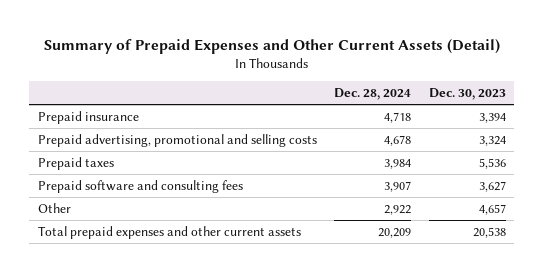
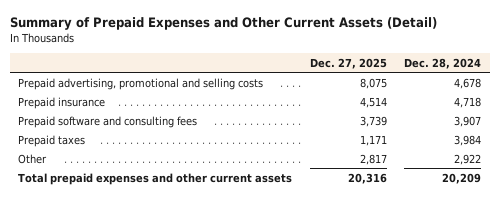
- | Dec. 28, 2024 | Dec. 30, 2023
+ | Dec. 27, 2025 | Dec. 28, 2024
moved down: Prepaid insurance | 4,514 | 4,718
moved down: Prepaid taxes | 1,171 | 3,984

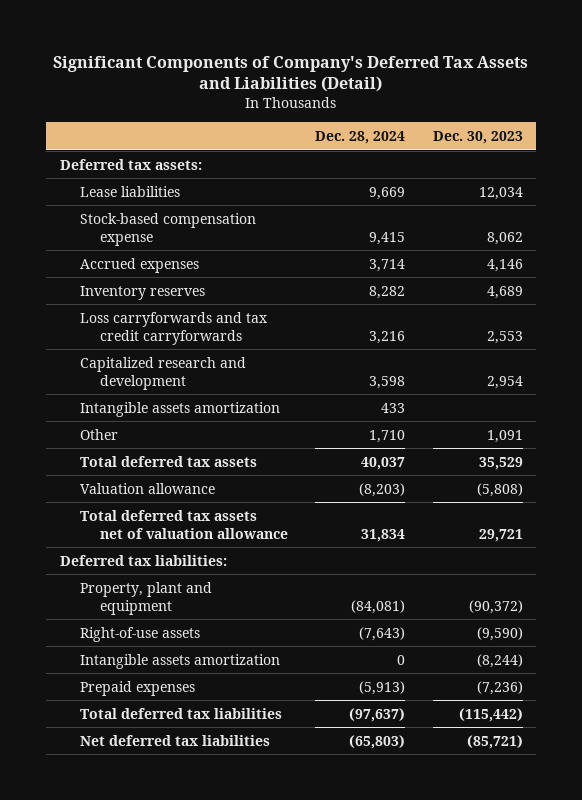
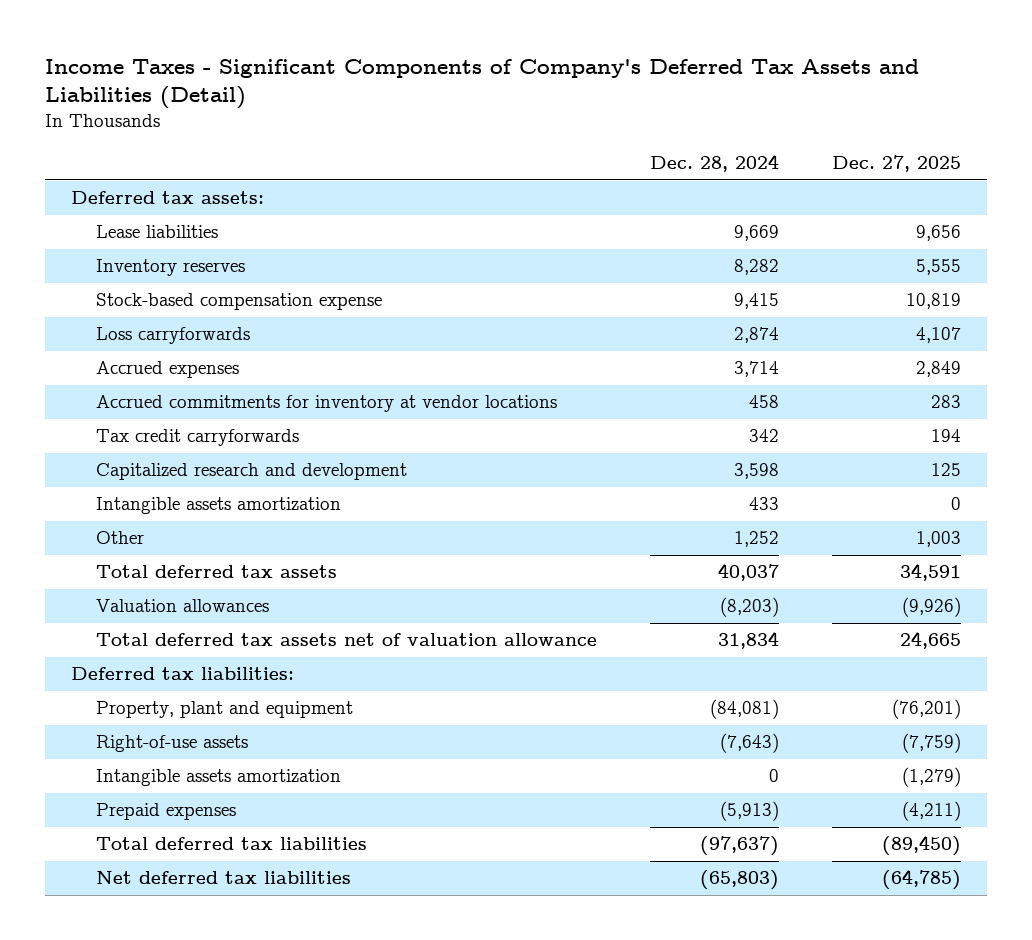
- Significant Components of Company's Deferred Tax Assets and Liabilities (Detail)
+ Income Taxes - Significant Components of Company's Deferred Tax Assets and Liabilities (Detail)
- | Dec. 28, 2024 | Dec. 30, 2023
+ | Dec. 28, 2024 | Dec. 27, 2025
moved up: Inventory reserves | 8,282 | 5,555
+ Loss carryforwards | 2,874 | 4,107
- Loss carryforwards and tax credit carryforwards | 3,216 | 2,553
+ Accrued commitments for inventory at vendor locations | 458 | 283
+ Tax credit carryforwards | 342 | 194
- Other | 1,710 | 1,091
+ Other | 1,252 | 1,003
- Valuation allowance | (8,203) | (5,808)
+ Valuation allowances | (8,203) | (9,926)

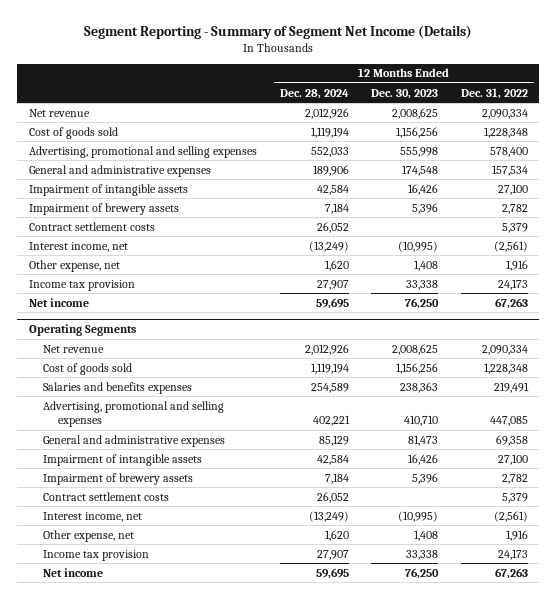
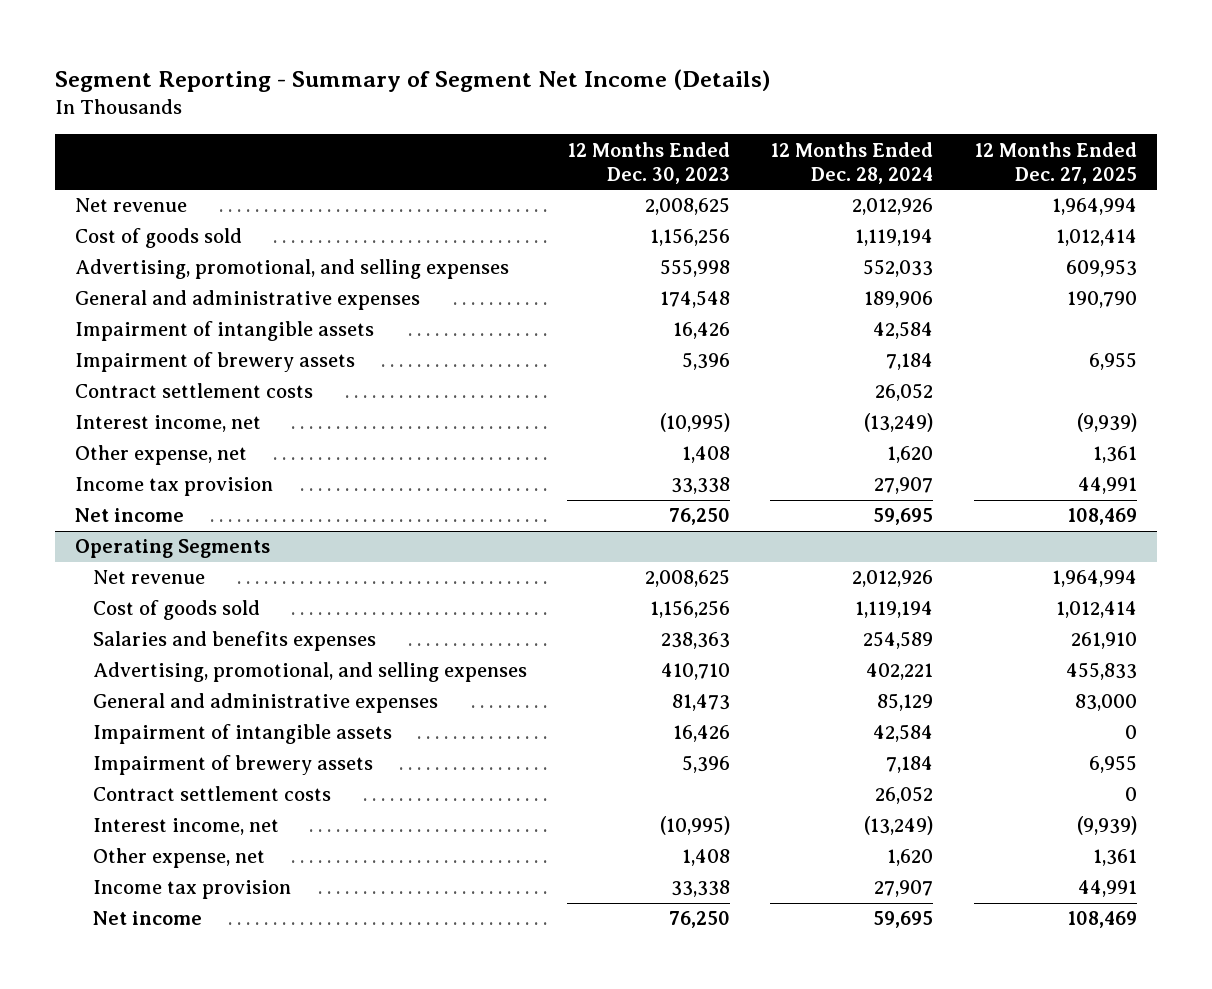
- | 12 Months Ended Dec. 28, 2024 | 12 Months Ended Dec. 30, 2023 | 12 Months Ended Dec. 31, 2022
+ | 12 Months Ended Dec. 30, 2023 | 12 Months Ended Dec. 28, 2024 | 12 Months Ended Dec. 27, 2025
- Advertising, promotional and selling expenses | 552,033 | 555,998 | 578,400
+ Advertising, promotional, and selling expenses | 555,998 | 552,033 | 609,953
@ Operating Segments
- Advertising, promotional and selling expenses | 402,221 | 410,710 | 447,085
+ Advertising, promotional, and selling expenses | 410,710 | 402,221 | 455,833

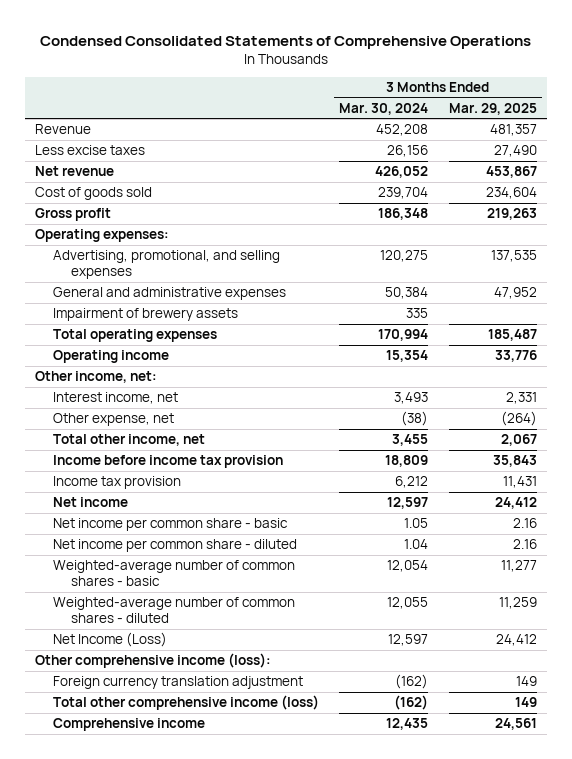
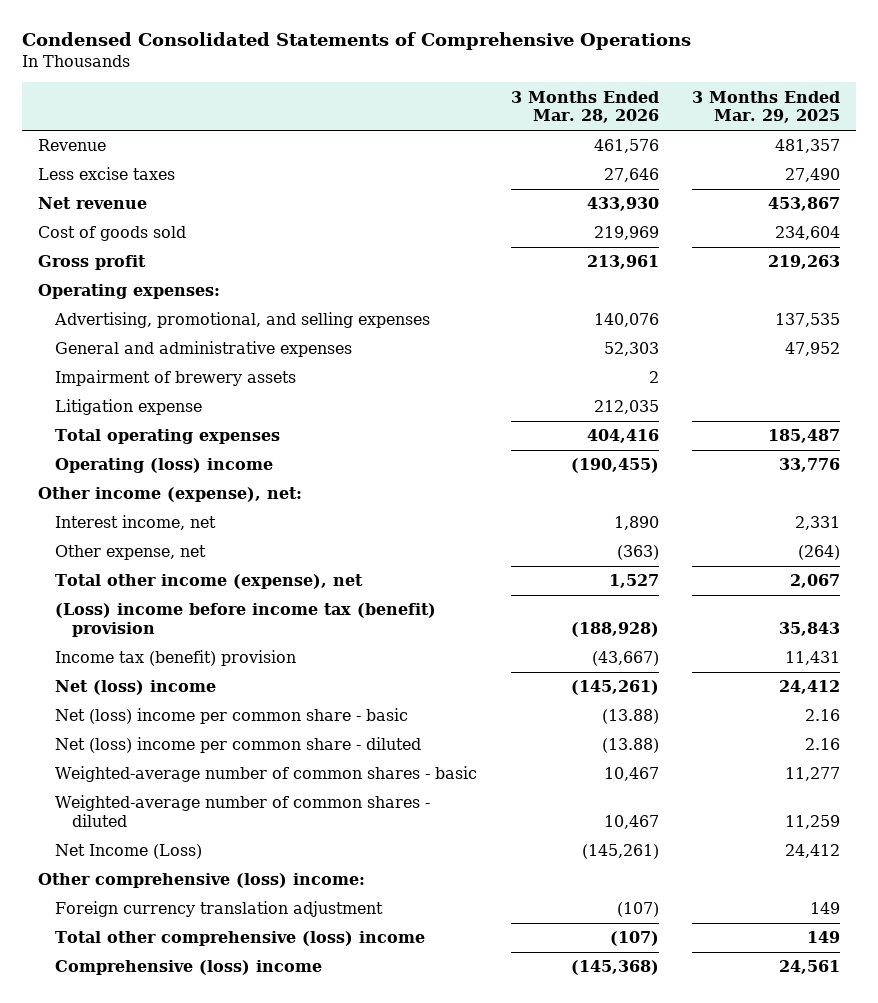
- | 3 Months Ended Mar. 30, 2024 | 3 Months Ended Mar. 29, 2025
+ | 3 Months Ended Mar. 28, 2026 | 3 Months Ended Mar. 29, 2025
+ Litigation expense | 212,035 |
- Operating income | 15,354 | 33,776
- Other income, net:
+ Operating (loss) income | (190,455) | 33,776
+ Other income (expense), net:
- Total other income, net | 3,455 | 2,067
- Income before income tax provision | 18,809 | 35,843
- Income tax provision | 6,212 | 11,431
- Net income | 12,597 | 24,412
- Net income per common share - basic | 1.05 | 2.16
- Net income per common share - diluted | 1.04 | 2.16
+ Total other income (expense), net | 1,527 | 2,067
+ (Loss) income before income tax (benefit) provision | (188,928) | 35,843
+ Income tax (benefit) provision | (43,667) | 11,431
+ Net (loss) income | (145,261) | 24,412
+ Net (loss) income per common share - basic | (13.88) | 2.16
+ Net (loss) income per common share - diluted | (13.88) | 2.16
- Other comprehensive income (loss):
+ Other comprehensive (loss) income:
- Total other comprehensive income (loss) | (162) | 149
- Comprehensive income | 12,435 | 24,561
+ Total other comprehensive (loss) income | (107) | 149
+ Comprehensive (loss) income | (145,368) | 24,561

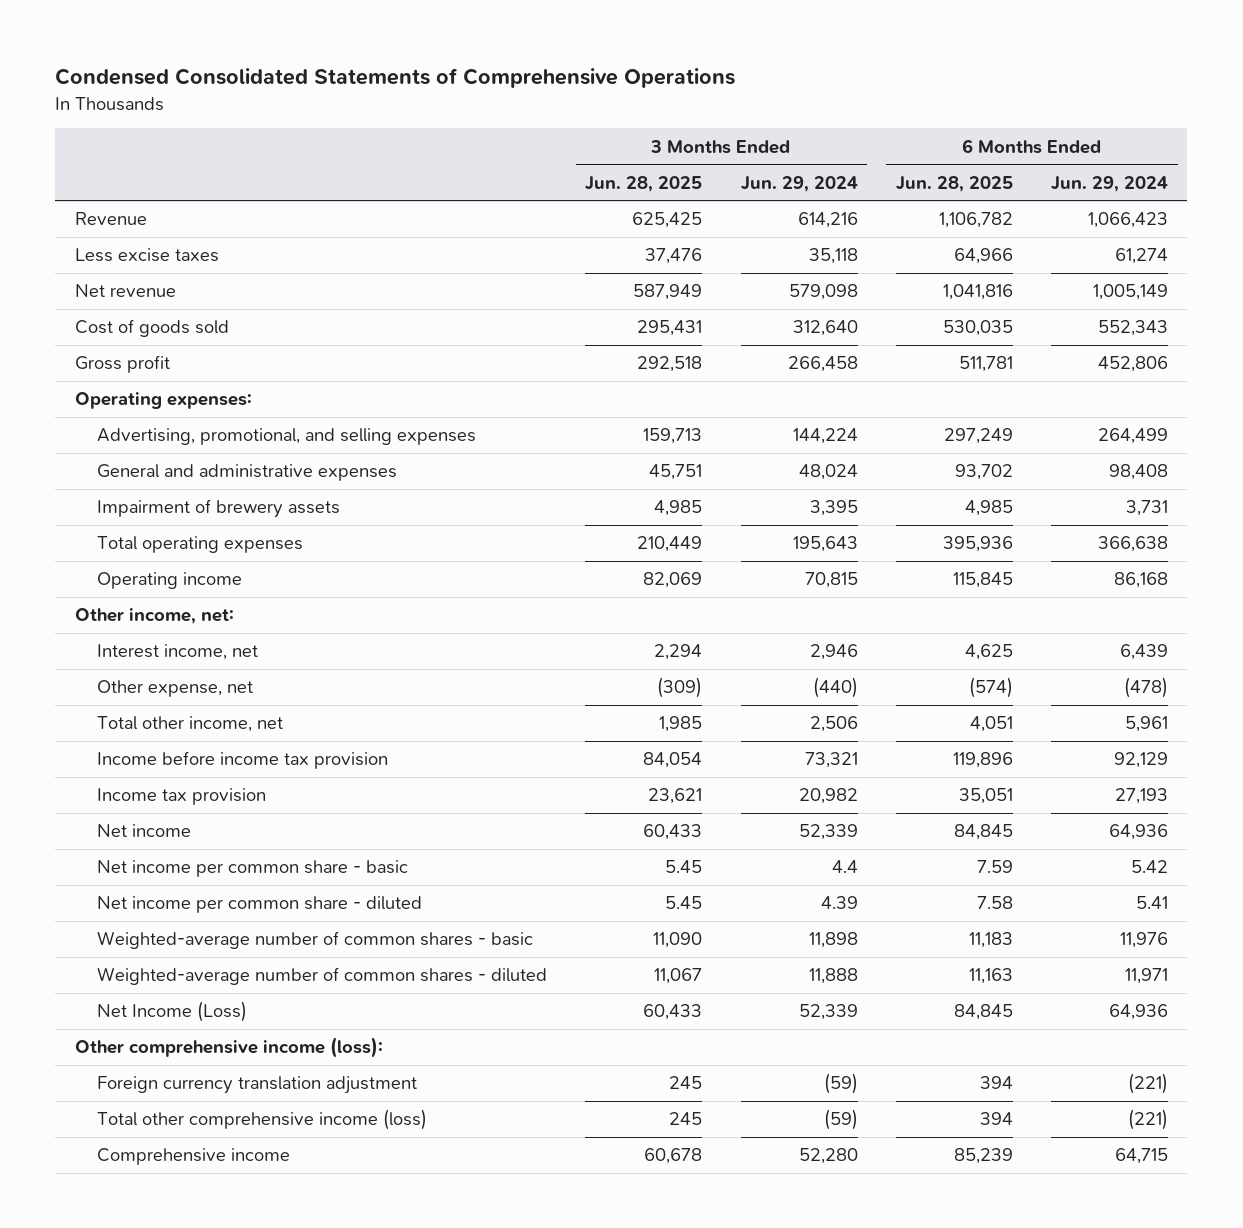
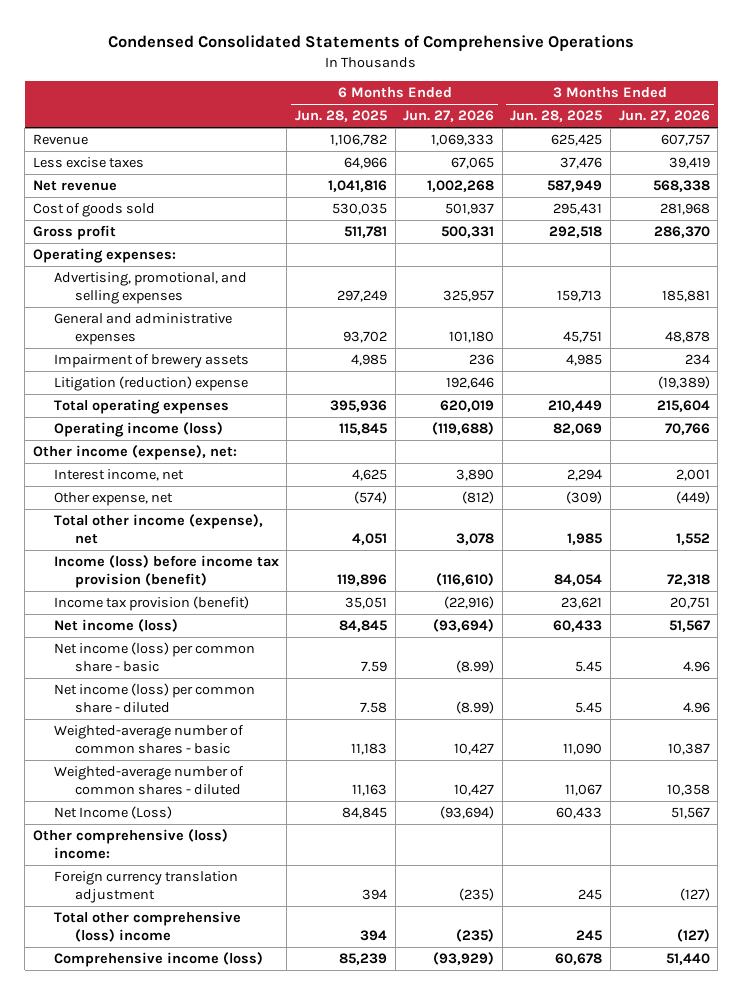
- | 3 Months Ended Jun. 28, 2025 | 3 Months Ended Jun. 29, 2024 | 6 Months Ended Jun. 28, 2025 | 6 Months Ended Jun. 29, 2024
+ | 6 Months Ended Jun. 28, 2025 | 6 Months Ended Jun. 27, 2026 | 3 Months Ended Jun. 28, 2025 | 3 Months Ended Jun. 27, 2026
+ Litigation (reduction) expense | | 192,646 | | (19,389)
- Operating income | 82,069 | 70,815 | 115,845 | 86,168
- Other income, net:
+ Operating income (loss) | 115,845 | (119,688) | 82,069 | 70,766
+ Other income (expense), net:
- Total other income, net | 1,985 | 2,506 | 4,051 | 5,961
- Income before income tax provision | 84,054 | 73,321 | 119,896 | 92,129
- Income tax provision | 23,621 | 20,982 | 35,051 | 27,193
- Net income | 60,433 | 52,339 | 84,845 | 64,936
- Net income per common share - basic | 5.45 | 4.4 | 7.59 | 5.42
- Net income per common share - diluted | 5.45 | 4.39 | 7.58 | 5.41
+ Total other income (expense), net | 4,051 | 3,078 | 1,985 | 1,552
+ Income (loss) before income tax provision (benefit) | 119,896 | (116,610) | 84,054 | 72,318
+ Income tax provision (benefit) | 35,051 | (22,916) | 23,621 | 20,751
+ Net income (loss) | 84,845 | (93,694) | 60,433 | 51,567
+ Net income (loss) per common share - basic | 7.59 | (8.99) | 5.45 | 4.96
+ Net income (loss) per common share - diluted | 7.58 | (8.99) | 5.45 | 4.96
- Other comprehensive income (loss):
+ Other comprehensive (loss) income:
- Total other comprehensive income (loss) | 245 | (59) | 394 | (221)
- Comprehensive income | 60,678 | 52,280 | 85,239 | 64,715
+ Total other comprehensive (loss) income | 394 | (235) | 245 | (127)
+ Comprehensive income (loss) | 85,239 | (93,929) | 60,678 | 51,440

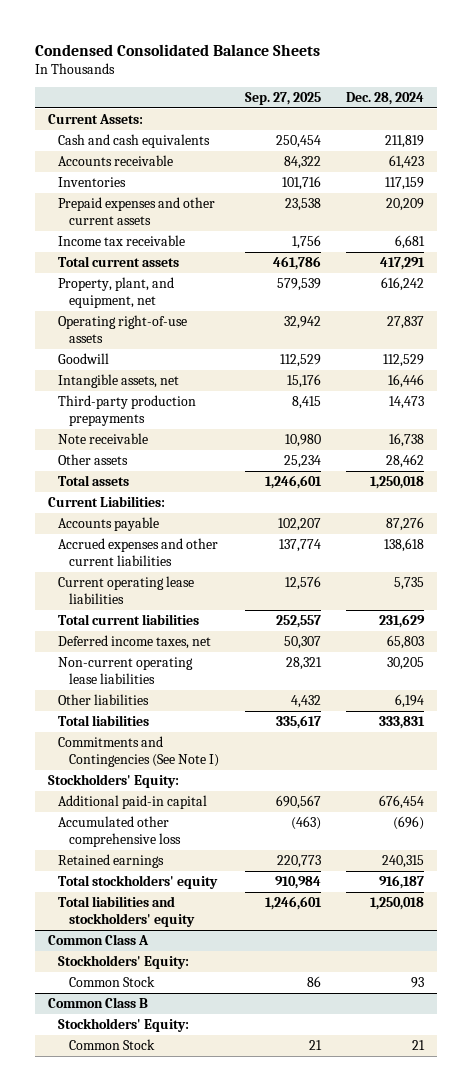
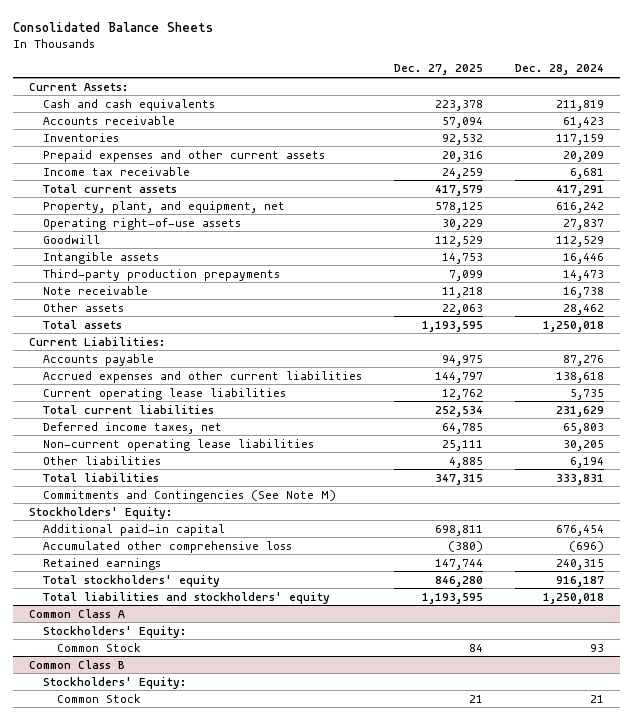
- Condensed Consolidated Balance Sheets
+ Consolidated Balance Sheets
- | Sep. 27, 2025 | Dec. 28, 2024
+ | Dec. 27, 2025 | Dec. 28, 2024
- Intangible assets, net | 15,176 | 16,446
+ Intangible assets | 14,753 | 16,446
- Commitments and Contingencies (See Note I)
+ Commitments and Contingencies (See Note M)

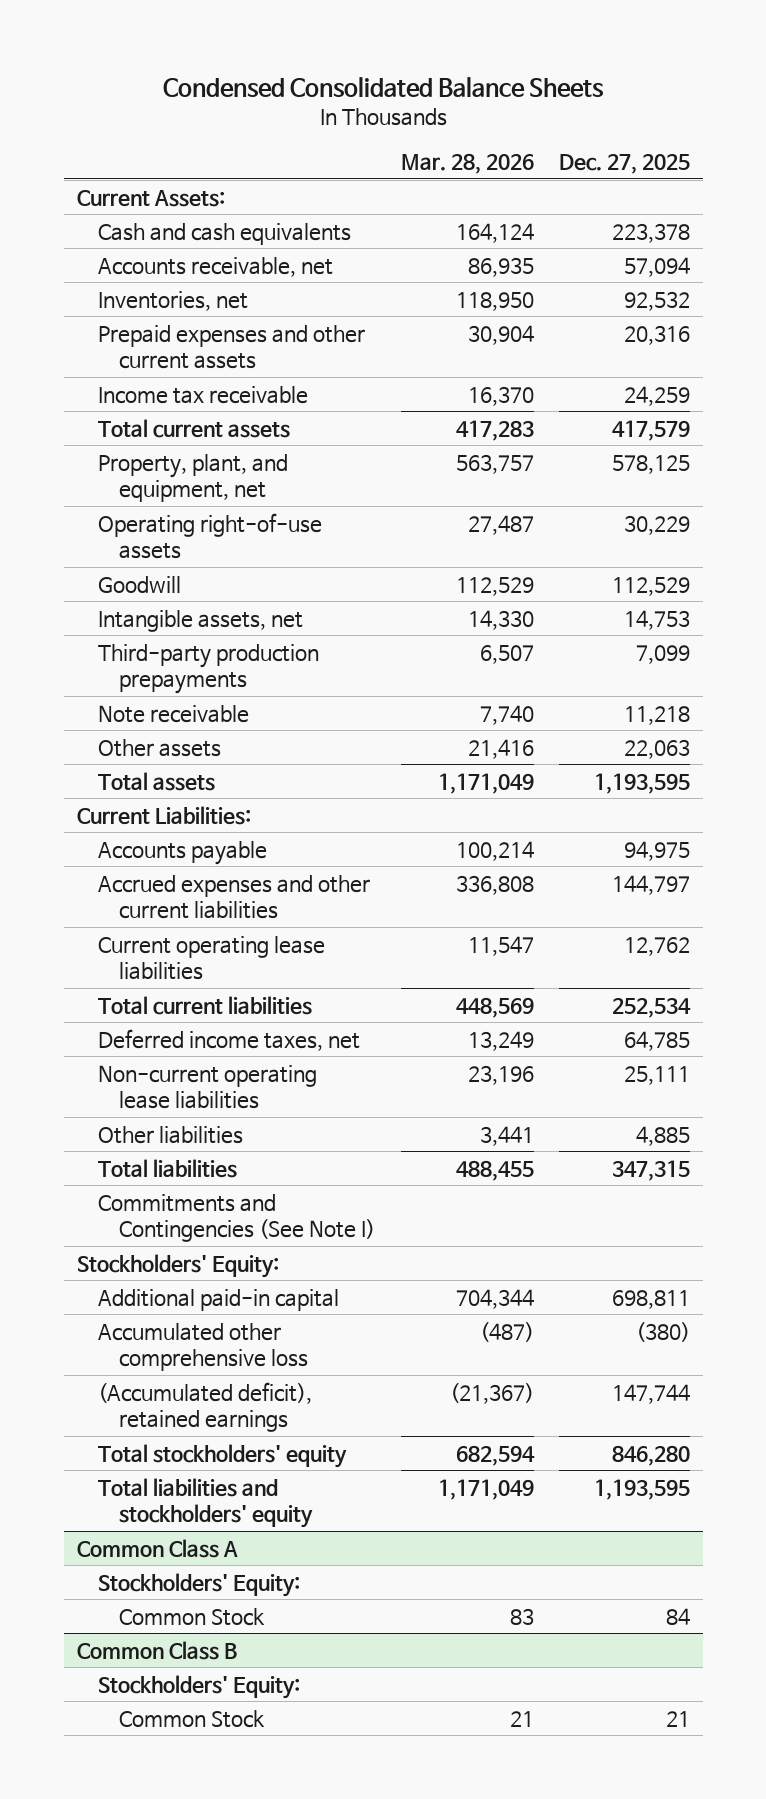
- Consolidated Balance Sheets
+ Condensed Consolidated Balance Sheets
- | Dec. 27, 2025 | Dec. 28, 2024
+ | Mar. 28, 2026 | Dec. 27, 2025
- Accounts receivable | 57,094 | 61,423
- Inventories | 92,532 | 117,159
+ Accounts receivable, net | 86,935 | 57,094
+ Inventories, net | 118,950 | 92,532
- Intangible assets | 14,753 | 16,446
+ Intangible assets, net | 14,330 | 14,753
- Commitments and Contingencies (See Note M)
+ Commitments and Contingencies (See Note I)
- Retained earnings | 147,744 | 240,315
+ (Accumulated deficit), retained earnings | (21,367) | 147,744

